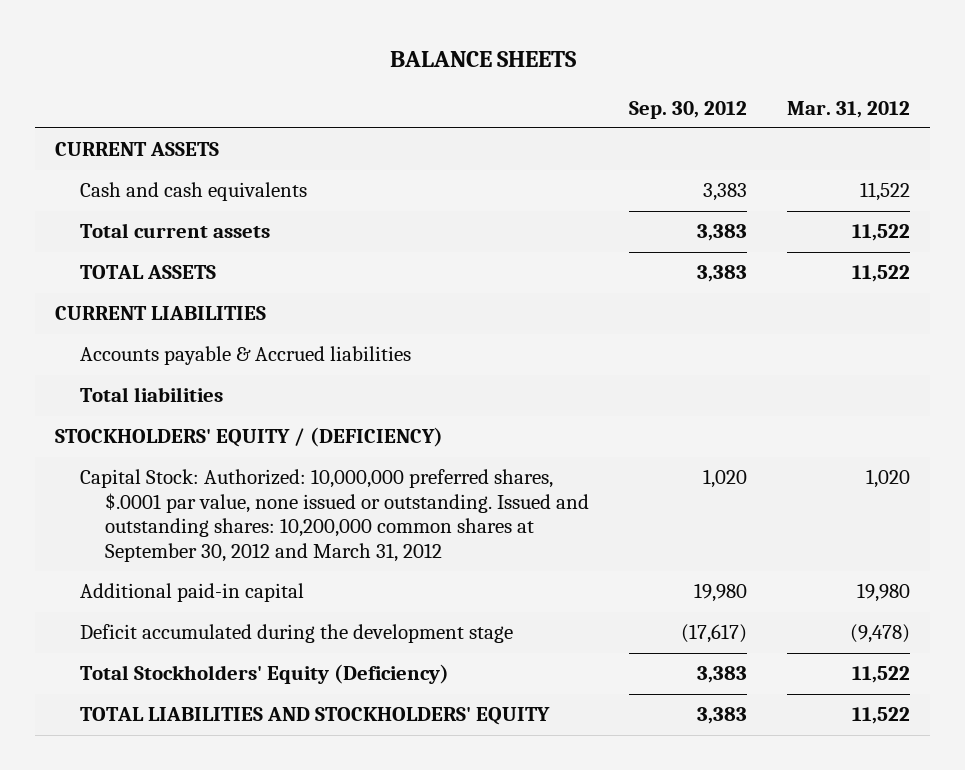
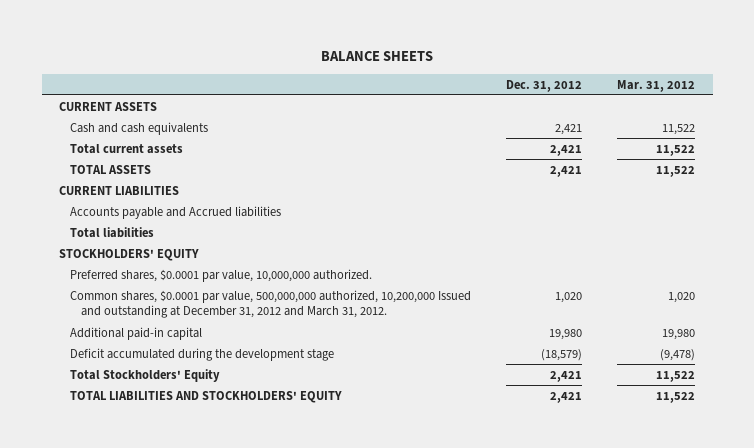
- | Sep. 30, 2012 | Mar. 31, 2012
+ | Dec. 31, 2012 | Mar. 31, 2012
- Accounts payable & Accrued liabilities
+ Accounts payable and Accrued liabilities
- STOCKHOLDERS' EQUITY / (DEFICIENCY)
- Capital Stock: Authorized: 10,000,000 preferred shares, $.0001 par value, none issued or outstanding. Issued and outstanding shares: 10,200,000 common shares at September 30, 2012 and March 31, 2012 | 1,020 | 1,020
+ STOCKHOLDERS' EQUITY
+ Preferred shares, $0.0001 par value, 10,000,000 authorized.
+ Common shares, $0.0001 par value, 500,000,000 authorized, 10,200,000 Issued and outstanding at December 31, 2012 and March 31, 2012. | 1,020 | 1,020
- Total Stockholders' Equity (Deficiency) | 3,383 | 11,522
+ Total Stockholders' Equity | 2,421 | 11,522

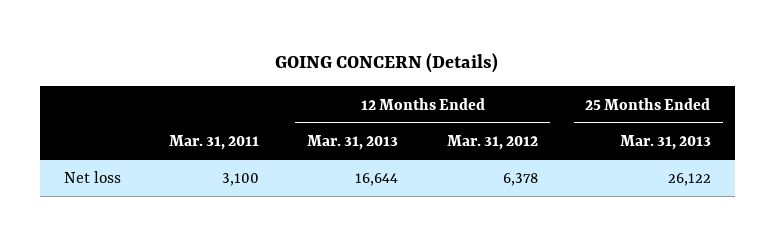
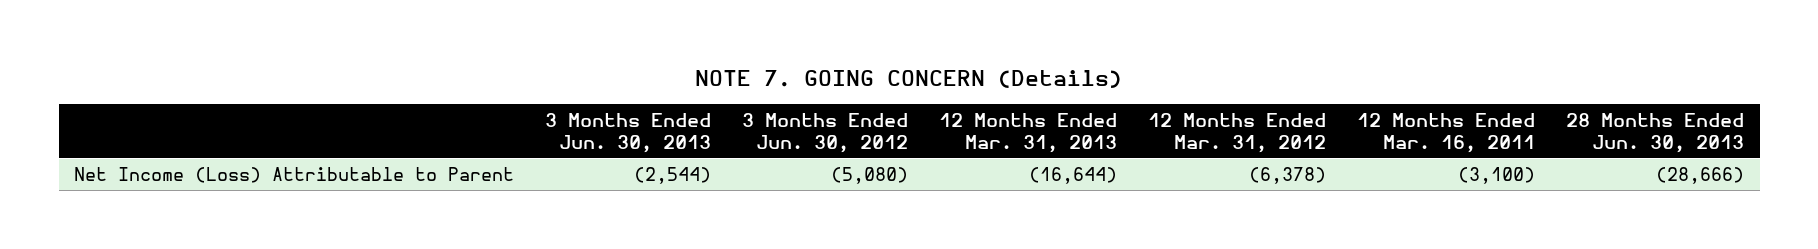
- GOING CONCERN (Details)
+ NOTE 7. GOING CONCERN (Details)
- | Mar. 31, 2011 | 12 Months Ended Mar. 31, 2013 | 12 Months Ended Mar. 31, 2012 | 25 Months Ended Mar. 31, 2013
+ | 3 Months Ended Jun. 30, 2013 | 3 Months Ended Jun. 30, 2012 | 12 Months Ended Mar. 31, 2013 | 12 Months Ended Mar. 31, 2012 | 12 Months Ended Mar. 16, 2011 | 28 Months Ended Jun. 30, 2013
- Net loss | 3,100 | 16,644 | 6,378 | 26,122
+ Net Income (Loss) Attributable to Parent | (2,544) | (5,080) | (16,644) | (6,378) | (3,100) | (28,666)

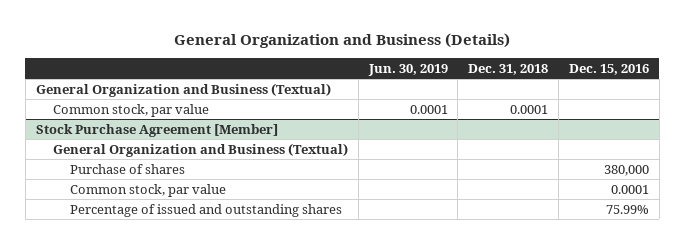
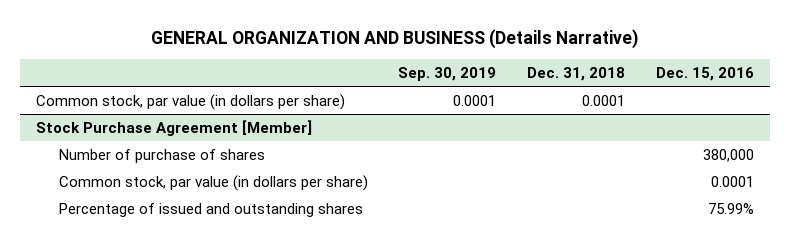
- General Organization and Business (Details)
+ GENERAL ORGANIZATION AND BUSINESS (Details Narrative)
- | Jun. 30, 2019 | Dec. 31, 2018 | Dec. 15, 2016
+ | Sep. 30, 2019 | Dec. 31, 2018 | Dec. 15, 2016
- General Organization and Business (Textual)
- Common stock, par value | 0.0001 | 0.0001 |
+ Common stock, par value (in dollars per share) | 0.0001 | 0.0001 |
@ Stock Purchase Agreement [Member]
- General Organization and Business (Textual)
- Purchase of shares | | | 380,000
- Common stock, par value | | | 0.0001
+ Number of purchase of shares | | | 380,000
+ Common stock, par value (in dollars per share) | | | 0.0001

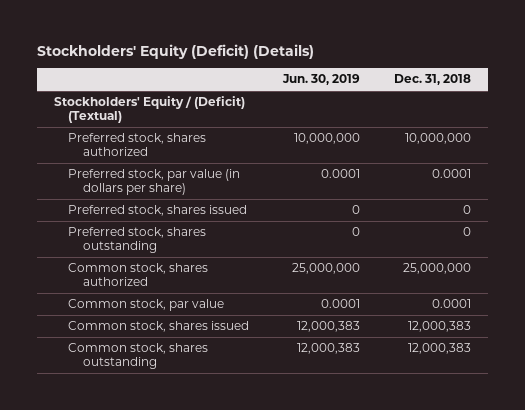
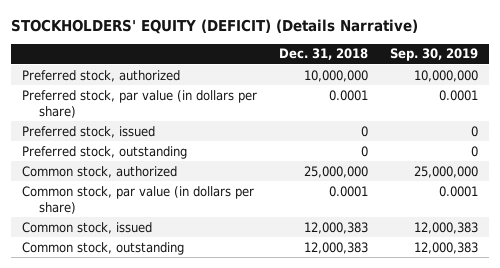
- Stockholders' Equity (Deficit) (Details)
+ STOCKHOLDERS' EQUITY (DEFICIT) (Details Narrative)
- | Jun. 30, 2019 | Dec. 31, 2018
+ | Dec. 31, 2018 | Sep. 30, 2019
- Stockholders' Equity / (Deficit) (Textual)
- Preferred stock, shares authorized | 10,000,000 | 10,000,000
+ Preferred stock, authorized | 10,000,000 | 10,000,000
- Preferred stock, shares issued | 0 | 0
- Preferred stock, shares outstanding | 0 | 0
- Common stock, shares authorized | 25,000,000 | 25,000,000
- Common stock, par value | 0.0001 | 0.0001
- Common stock, shares issued | 12,000,383 | 12,000,383
- Common stock, shares outstanding | 12,000,383 | 12,000,383
+ Preferred stock, issued | 0 | 0
+ Preferred stock, outstanding | 0 | 0
+ Common stock, authorized | 25,000,000 | 25,000,000
+ Common stock, par value (in dollars per share) | 0.0001 | 0.0001
+ Common stock, issued | 12,000,383 | 12,000,383
+ Common stock, outstanding | 12,000,383 | 12,000,383

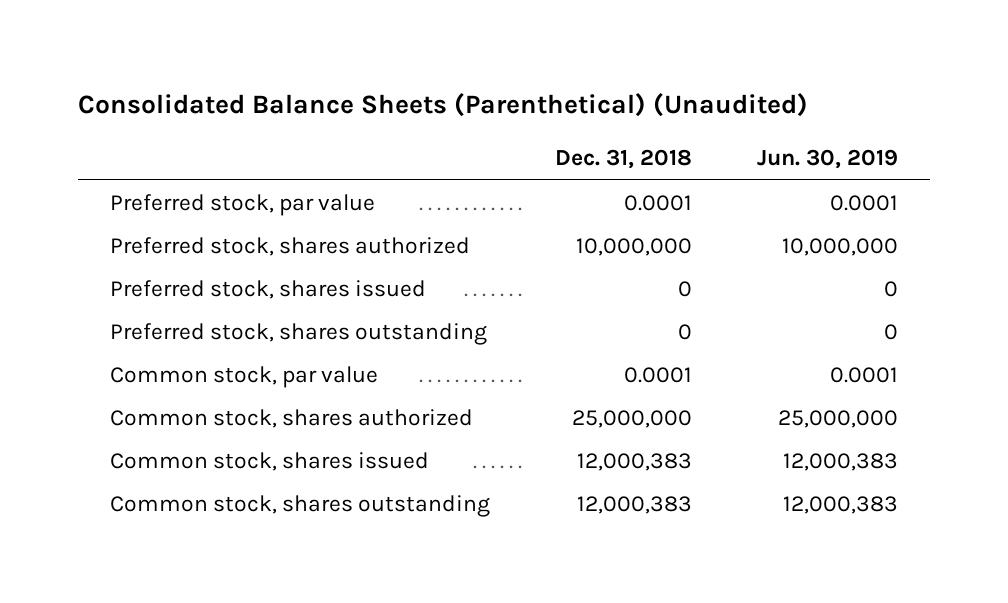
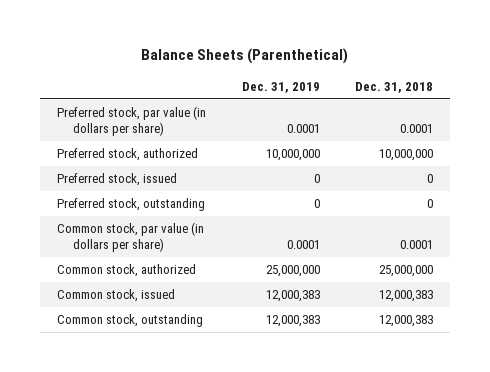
- Consolidated Balance Sheets (Parenthetical) (Unaudited)
+ Balance Sheets (Parenthetical)
- | Dec. 31, 2018 | Jun. 30, 2019
+ | Dec. 31, 2019 | Dec. 31, 2018
- Preferred stock, par value | 0.0001 | 0.0001
- Preferred stock, shares authorized | 10,000,000 | 10,000,000
- Preferred stock, shares issued | 0 | 0
- Preferred stock, shares outstanding | 0 | 0
- Common stock, par value | 0.0001 | 0.0001
- Common stock, shares authorized | 25,000,000 | 25,000,000
- Common stock, shares issued | 12,000,383 | 12,000,383
- Common stock, shares outstanding | 12,000,383 | 12,000,383
+ Preferred stock, par value (in dollars per share) | 0.0001 | 0.0001
+ Preferred stock, authorized | 10,000,000 | 10,000,000
+ Preferred stock, issued | 0 | 0
+ Preferred stock, outstanding | 0 | 0
+ Common stock, par value (in dollars per share) | 0.0001 | 0.0001
+ Common stock, authorized | 25,000,000 | 25,000,000
+ Common stock, issued | 12,000,383 | 12,000,383
+ Common stock, outstanding | 12,000,383 | 12,000,383

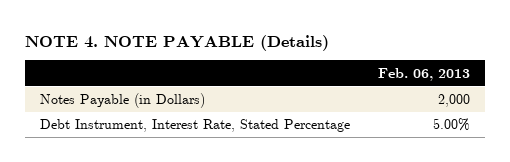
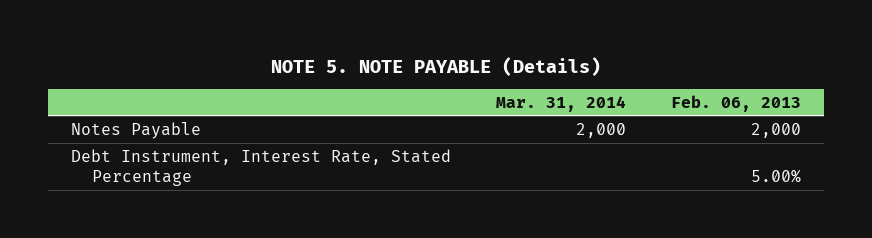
- NOTE 4. NOTE PAYABLE (Details)
+ NOTE 5. NOTE PAYABLE (Details)
- | Feb. 06, 2013
+ | Mar. 31, 2014 | Feb. 06, 2013
- Notes Payable (in Dollars) | 2,000
+ Notes Payable | 2,000 | 2,000

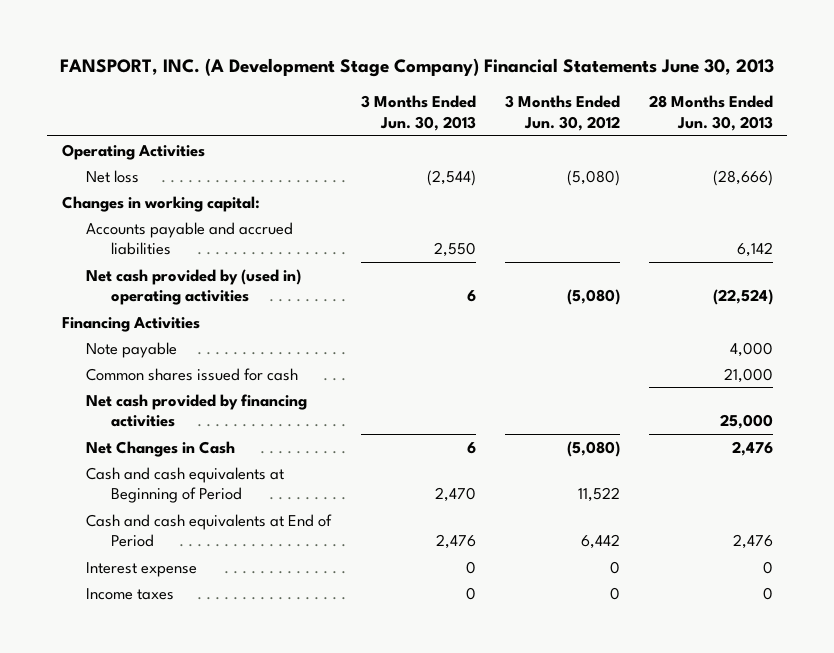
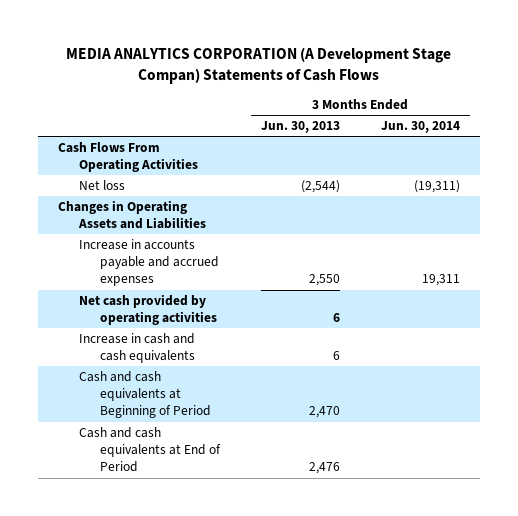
- FANSPORT, INC. (A Development Stage Company) Financial Statements June 30, 2013
+ MEDIA ANALYTICS CORPORATION (A Development Stage Compan) Statements of Cash Flows
- | 3 Months Ended Jun. 30, 2013 | 3 Months Ended Jun. 30, 2012 | 28 Months Ended Jun. 30, 2013
+ | 3 Months Ended Jun. 30, 2013 | 3 Months Ended Jun. 30, 2014
- Operating Activities
+ Cash Flows From Operating Activities
- Changes in working capital:
- Accounts payable and accrued liabilities | 2,550 | | 6,142
- Net cash provided by (used in) operating activities | 6 | (5,080) | (22,524)
- Financing Activities
- Note payable | | | 4,000
- Common shares issued for cash | | | 21,000
- Net cash provided by financing activities | | | 25,000
- Net Changes in Cash | 6 | (5,080) | 2,476
+ Changes in Operating Assets and Liabilities
+ Increase in accounts payable and accrued expenses | 2,550 | 19,311
+ Net cash provided by operating activities | 6 |
+ Increase in cash and cash equivalents | 6 |
- Interest expense | 0 | 0 | 0
- Income taxes | 0 | 0 | 0

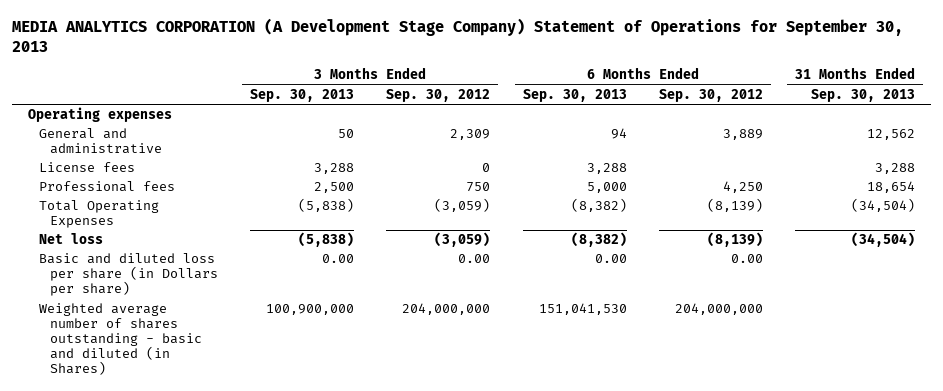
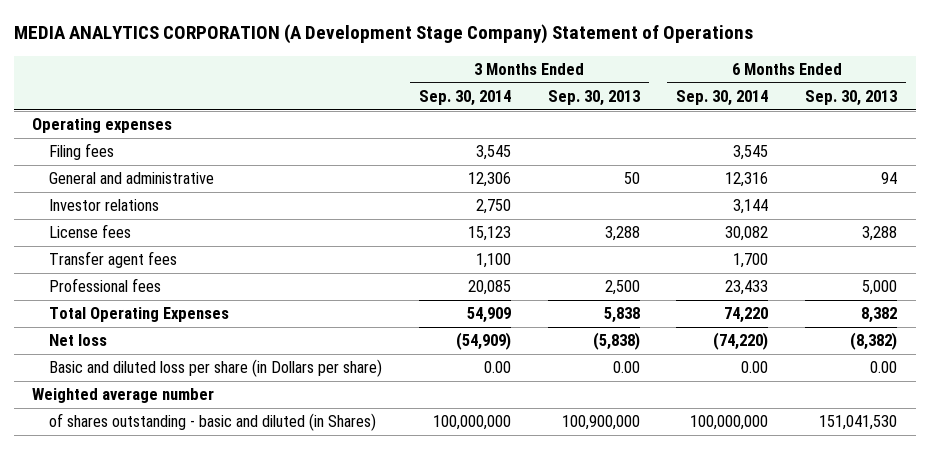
- MEDIA ANALYTICS CORPORATION (A Development Stage Company) Statement of Operations for September 30, 2013
+ MEDIA ANALYTICS CORPORATION (A Development Stage Company) Statement of Operations
- | 3 Months Ended Sep. 30, 2013 | 3 Months Ended Sep. 30, 2012 | 6 Months Ended Sep. 30, 2013 | 6 Months Ended Sep. 30, 2012 | 31 Months Ended Sep. 30, 2013
+ | 3 Months Ended Sep. 30, 2014 | 3 Months Ended Sep. 30, 2013 | 6 Months Ended Sep. 30, 2014 | 6 Months Ended Sep. 30, 2013
+ Filing fees | 3,545 | | 3,545 |
+ Investor relations | 2,750 | | 3,144 |
+ Transfer agent fees | 1,100 | | 1,700 |
- Total Operating Expenses | (5,838) | (3,059) | (8,382) | (8,139) | (34,504)
+ Total Operating Expenses | 54,909 | 5,838 | 74,220 | 8,382
- Weighted average number of shares outstanding - basic and diluted (in Shares) | 100,900,000 | 204,000,000 | 151,041,530 | 204,000,000 |
+ Weighted average number
+ of shares outstanding - basic and diluted (in Shares) | 100,000,000 | 100,900,000 | 100,000,000 | 151,041,530

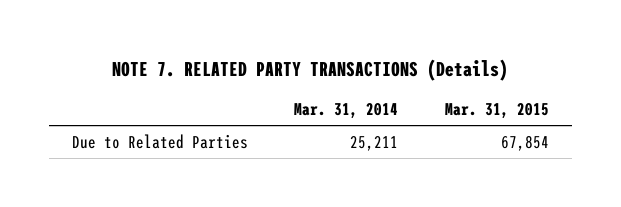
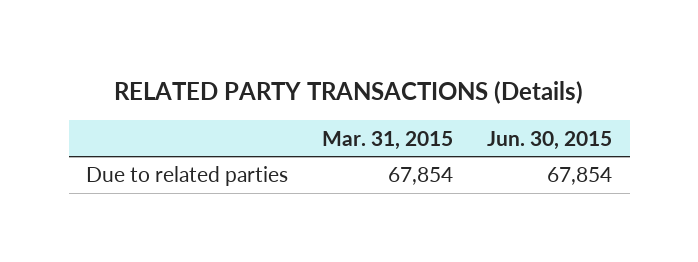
- NOTE 7. RELATED PARTY TRANSACTIONS (Details)
+ RELATED PARTY TRANSACTIONS (Details)
- | Mar. 31, 2014 | Mar. 31, 2015
+ | Mar. 31, 2015 | Jun. 30, 2015
- Due to Related Parties | 25,211 | 67,854
+ Due to related parties | 67,854 | 67,854

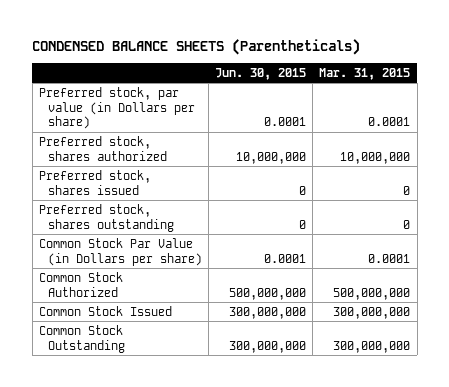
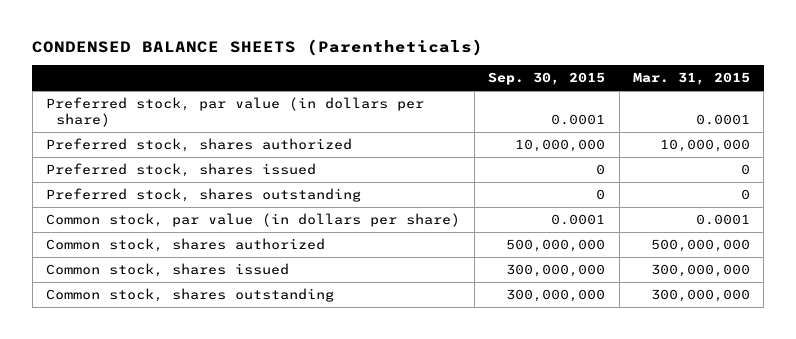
- | Jun. 30, 2015 | Mar. 31, 2015
+ | Sep. 30, 2015 | Mar. 31, 2015
- Preferred stock, par value (in Dollars per share) | 0.0001 | 0.0001
+ Preferred stock, par value (in dollars per share) | 0.0001 | 0.0001
- Common Stock Par Value (in Dollars per share) | 0.0001 | 0.0001
- Common Stock Authorized | 500,000,000 | 500,000,000
- Common Stock Issued | 300,000,000 | 300,000,000
- Common Stock Outstanding | 300,000,000 | 300,000,000
+ Common stock, par value (in dollars per share) | 0.0001 | 0.0001
+ Common stock, shares authorized | 500,000,000 | 500,000,000
+ Common stock, shares issued | 300,000,000 | 300,000,000
+ Common stock, shares outstanding | 300,000,000 | 300,000,000

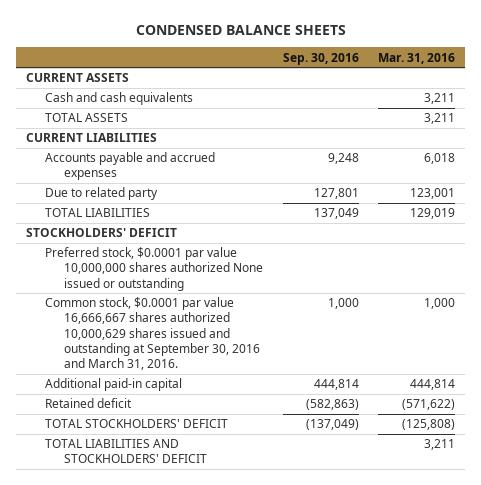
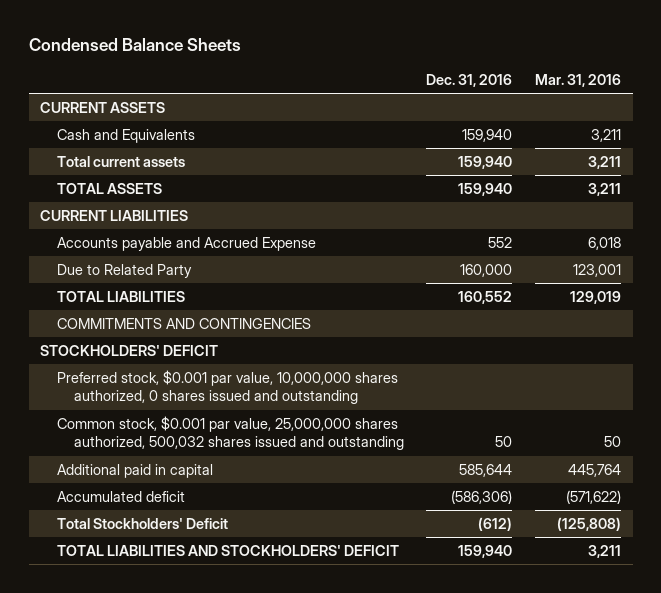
- CONDENSED BALANCE SHEETS
+ Condensed Balance Sheets
- | Sep. 30, 2016 | Mar. 31, 2016
+ | Dec. 31, 2016 | Mar. 31, 2016
- Cash and cash equivalents | | 3,211
+ Cash and Equivalents | 159,940 | 3,211
+ Total current assets | 159,940 | 3,211
- Accounts payable and accrued expenses | 9,248 | 6,018
- Due to related party | 127,801 | 123,001
+ Accounts payable and Accrued Expense | 552 | 6,018
+ Due to Related Party | 160,000 | 123,001
+ COMMITMENTS AND CONTINGENCIES
- Preferred stock, $0.0001 par value 10,000,000 shares authorized None issued or outstanding
- Common stock, $0.0001 par value 16,666,667 shares authorized 10,000,629 shares issued and outstanding at September 30, 2016 and March 31, 2016. | 1,000 | 1,000
- Additional paid-in capital | 444,814 | 444,814
- Retained deficit | (582,863) | (571,622)
- TOTAL STOCKHOLDERS' DEFICIT | (137,049) | (125,808)
+ Preferred stock, $0.001 par value, 10,000,000 shares authorized, 0 shares issued and outstanding
+ Common stock, $0.001 par value, 25,000,000 shares authorized, 500,032 shares issued and outstanding | 50 | 50
+ Additional paid in capital | 585,644 | 445,764
+ Accumulated deficit | (586,306) | (571,622)
+ Total Stockholders' Deficit | (612) | (125,808)

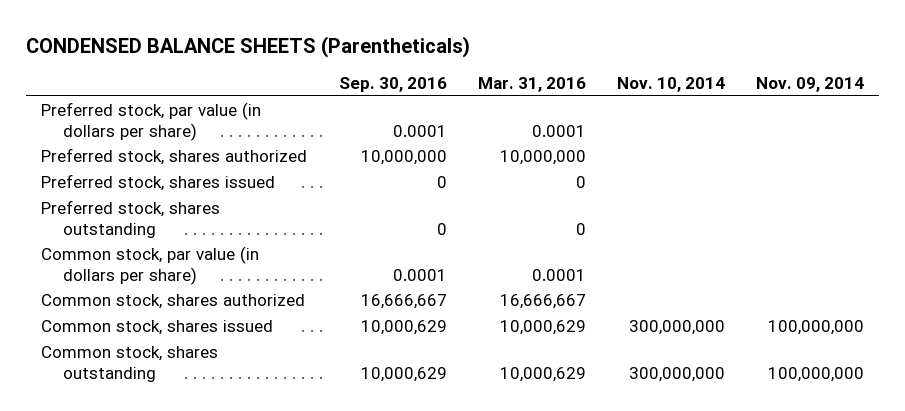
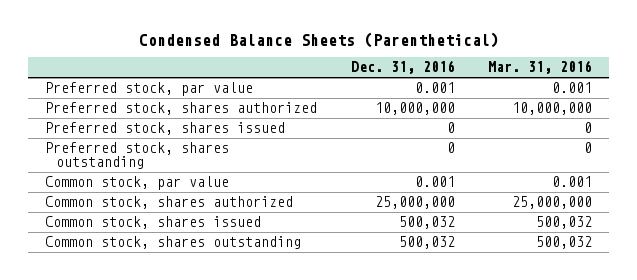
- CONDENSED BALANCE SHEETS (Parentheticals)
+ Condensed Balance Sheets (Parenthetical)
- | Sep. 30, 2016 | Mar. 31, 2016 | Nov. 10, 2014 | Nov. 09, 2014
+ | Dec. 31, 2016 | Mar. 31, 2016
- Preferred stock, par value (in dollars per share) | 0.0001 | 0.0001 | |
+ Preferred stock, par value | 0.001 | 0.001
- Common stock, par value (in dollars per share) | 0.0001 | 0.0001 | |
- Common stock, shares authorized | 16,666,667 | 16,666,667 | |
- Common stock, shares issued | 10,000,629 | 10,000,629 | 300,000,000 | 100,000,000
- Common stock, shares outstanding | 10,000,629 | 10,000,629 | 300,000,000 | 100,000,000
+ Common stock, par value | 0.001 | 0.001
+ Common stock, shares authorized | 25,000,000 | 25,000,000
+ Common stock, shares issued | 500,032 | 500,032
+ Common stock, shares outstanding | 500,032 | 500,032

